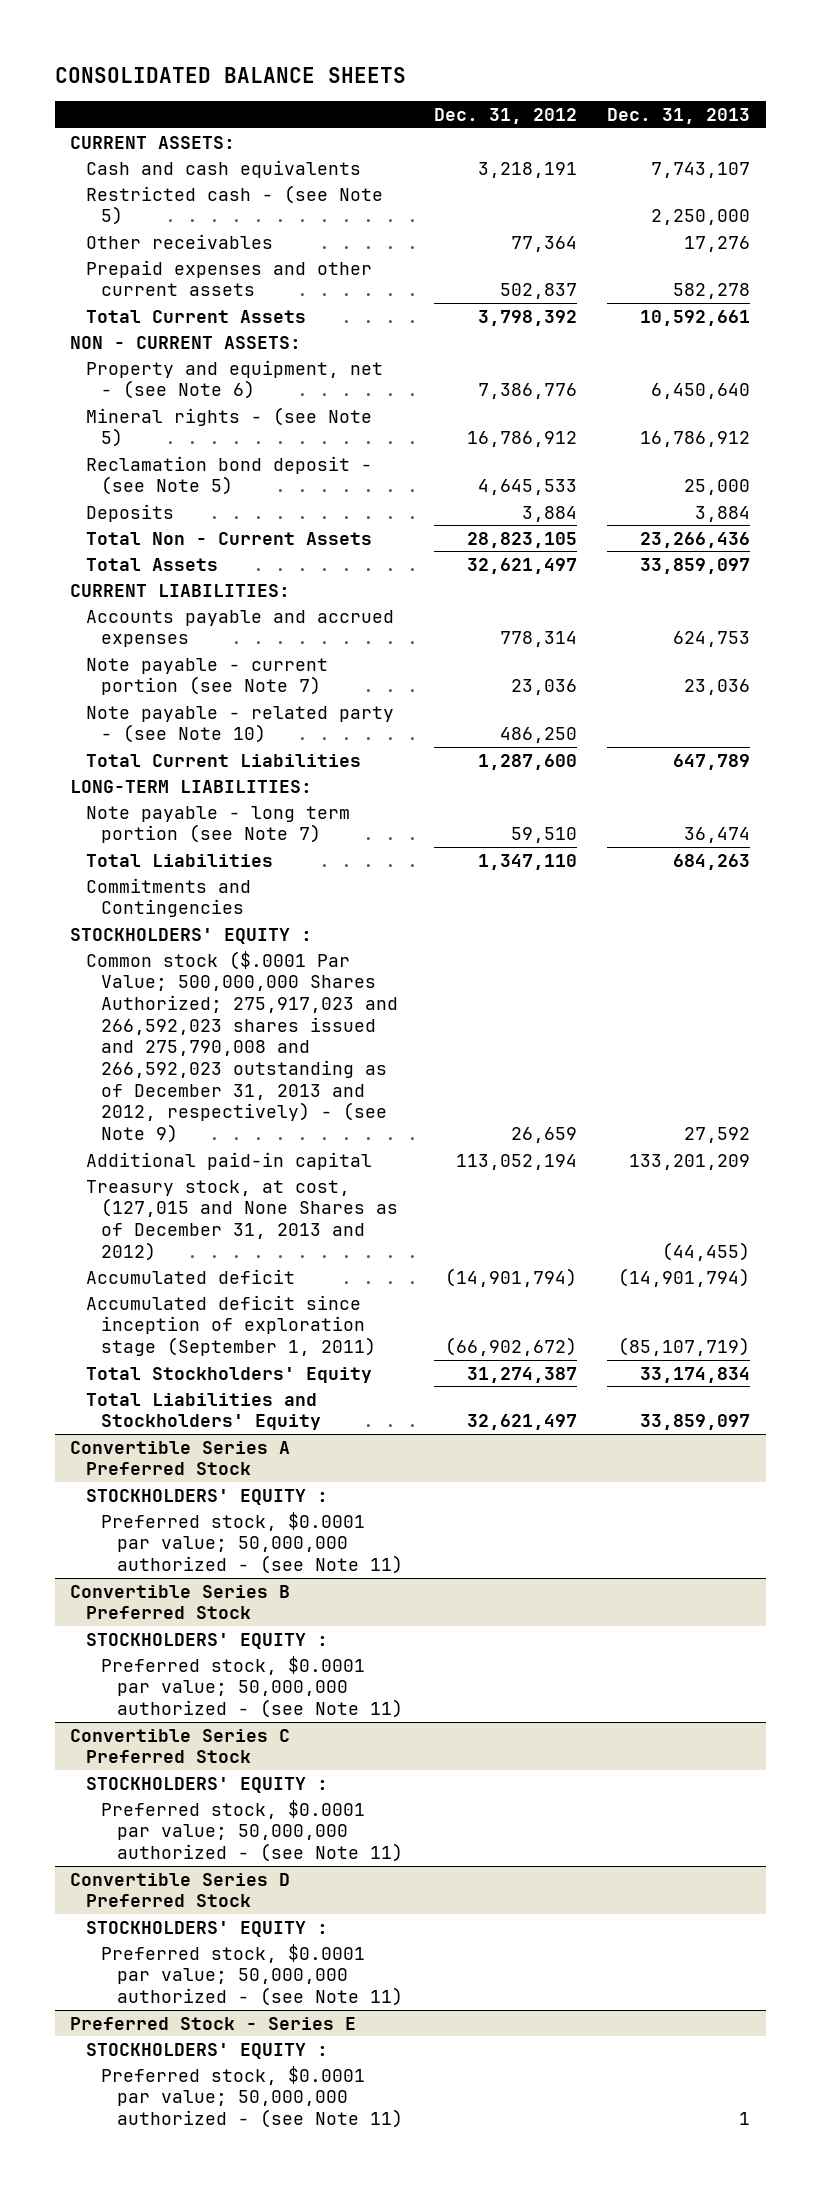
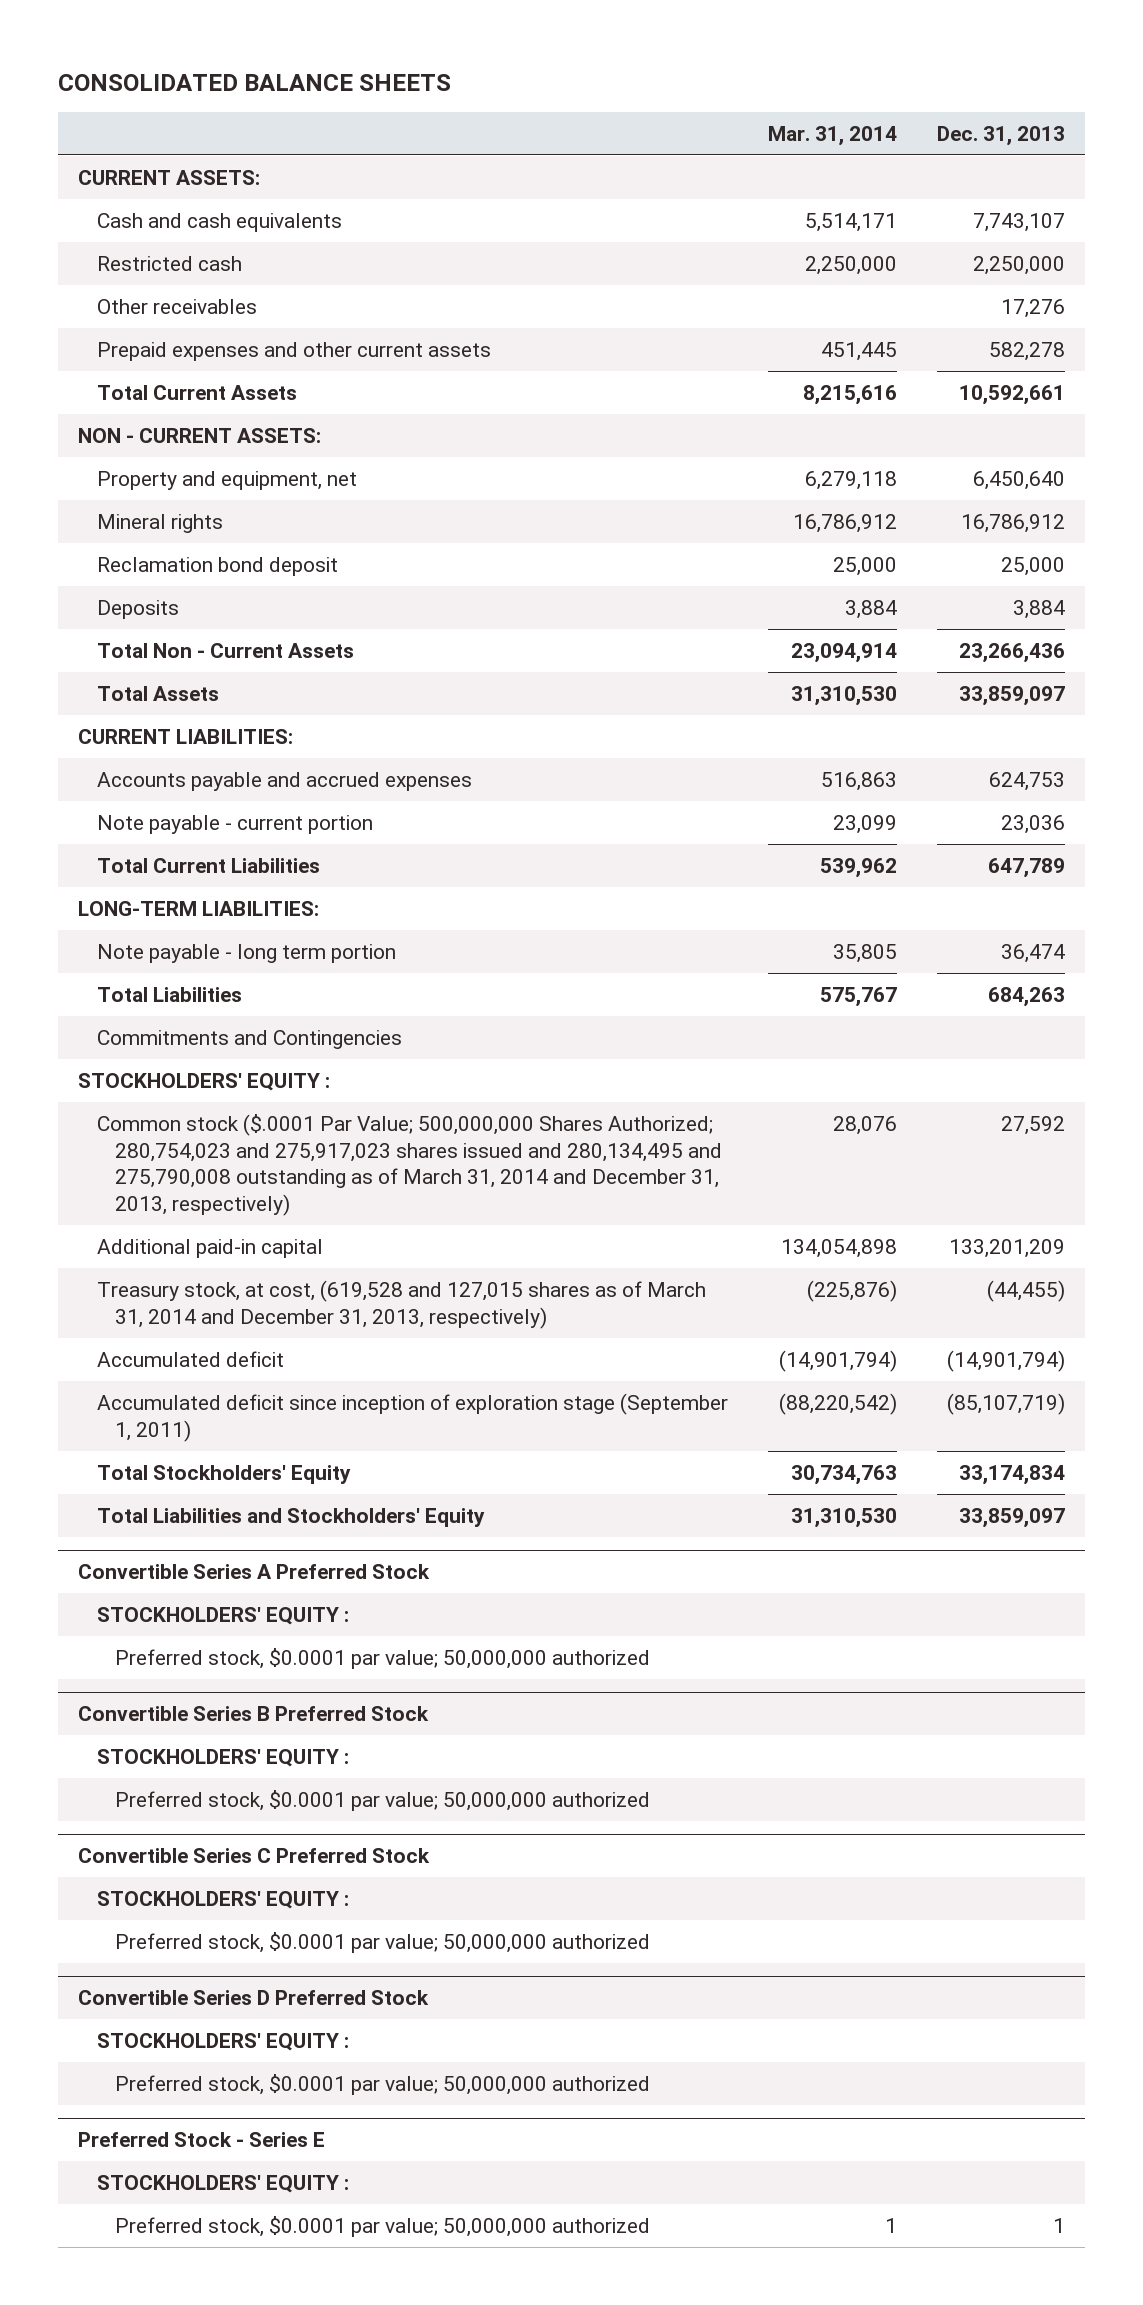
- | Dec. 31, 2012 | Dec. 31, 2013
+ | Mar. 31, 2014 | Dec. 31, 2013
- Restricted cash - (see Note 5) | | 2,250,000
+ Restricted cash | 2,250,000 | 2,250,000
- Property and equipment, net - (see Note 6) | 7,386,776 | 6,450,640
- Mineral rights - (see Note 5) | 16,786,912 | 16,786,912
- Reclamation bond deposit - (see Note 5) | 4,645,533 | 25,000
+ Property and equipment, net | 6,279,118 | 6,450,640
+ Mineral rights | 16,786,912 | 16,786,912
+ Reclamation bond deposit | 25,000 | 25,000
- Note payable - current portion (see Note 7) | 23,036 | 23,036
- Note payable - related party - (see Note 10) | 486,250 |
+ Note payable - current portion | 23,099 | 23,036
- Note payable - long term portion (see Note 7) | 59,510 | 36,474
+ Note payable - long term portion | 35,805 | 36,474
- Common stock ($.0001 Par Value; 500,000,000 Shares Authorized; 275,917,023 and 266,592,023 shares issued and 275,790,008 and 266,592,023 outstanding as of December 31, 2013 and 2012, respectively) - (see Note 9) | 26,659 | 27,592
+ Common stock ($.0001 Par Value; 500,000,000 Shares Authorized; 280,754,023 and 275,917,023 shares issued and 280,134,495 and 275,790,008 outstanding as of March 31, 2014 and December 31, 2013, respectively) | 28,076 | 27,592
- Treasury stock, at cost, (127,015 and None Shares as of December 31, 2013 and 2012) | | (44,455)
+ Treasury stock, at cost, (619,528 and 127,015 shares as of March 31, 2014 and December 31, 2013, respectively) | (225,876) | (44,455)
@ Convertible Series A Preferred Stock
- Preferred stock, $0.0001 par value; 50,000,000 authorized - (see Note 11)
+ Preferred stock, $0.0001 par value; 50,000,000 authorized
@ Convertible Series B Preferred Stock
- Preferred stock, $0.0001 par value; 50,000,000 authorized - (see Note 11)
+ Preferred stock, $0.0001 par value; 50,000,000 authorized
@ Convertible Series C Preferred Stock
- Preferred stock, $0.0001 par value; 50,000,000 authorized - (see Note 11)
+ Preferred stock, $0.0001 par value; 50,000,000 authorized
@ Convertible Series D Preferred Stock
- Preferred stock, $0.0001 par value; 50,000,000 authorized - (see Note 11)
+ Preferred stock, $0.0001 par value; 50,000,000 authorized
@ Preferred Stock - Series E
- Preferred stock, $0.0001 par value; 50,000,000 authorized - (see Note 11) | | 1
+ Preferred stock, $0.0001 par value; 50,000,000 authorized | 1 | 1

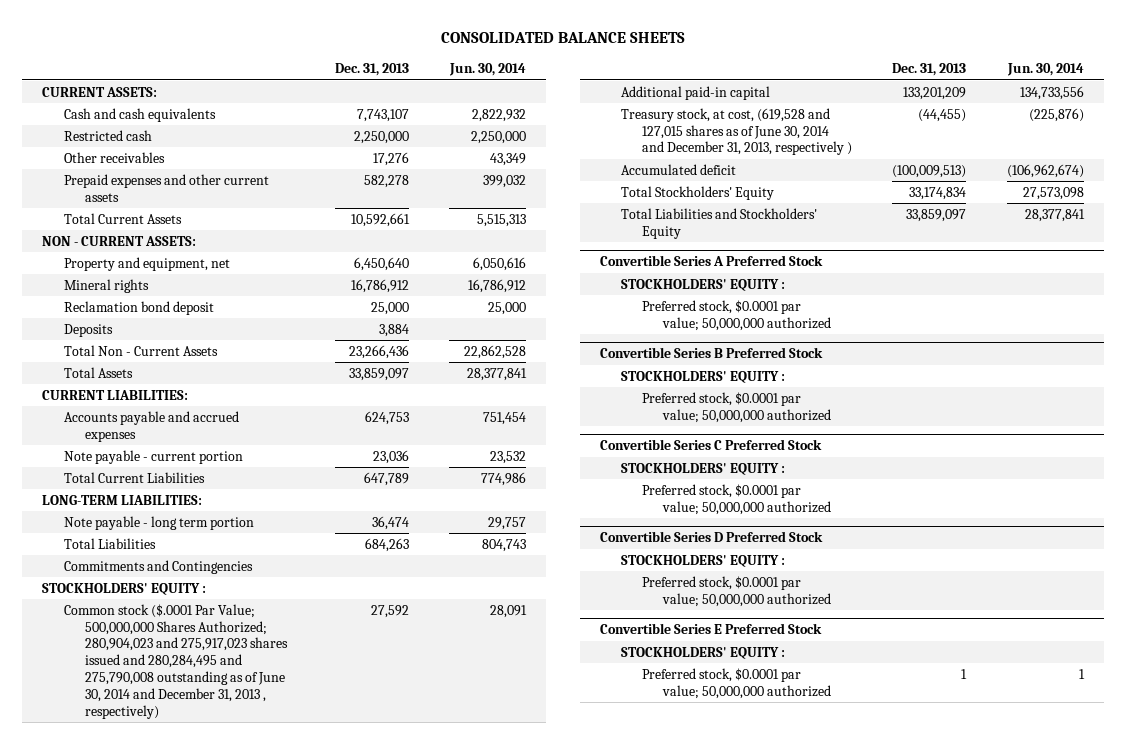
- | Mar. 31, 2014 | Dec. 31, 2013
+ | Dec. 31, 2013 | Jun. 30, 2014
- Common stock ($.0001 Par Value; 500,000,000 Shares Authorized; 280,754,023 and 275,917,023 shares issued and 280,134,495 and 275,790,008 outstanding as of March 31, 2014 and December 31, 2013, respectively) | 28,076 | 27,592
+ Common stock ($.0001 Par Value; 500,000,000 Shares Authorized; 280,904,023 and 275,917,023 shares issued and 280,284,495 and 275,790,008 outstanding as of June 30, 2014 and December 31, 2013 , respectively) | 27,592 | 28,091
- Treasury stock, at cost, (619,528 and 127,015 shares as of March 31, 2014 and December 31, 2013, respectively) | (225,876) | (44,455)
- Accumulated deficit | (14,901,794) | (14,901,794)
- Accumulated deficit since inception of exploration stage (September 1, 2011) | (88,220,542) | (85,107,719)
+ Treasury stock, at cost, (619,528 and 127,015 shares as of June 30, 2014 and December 31, 2013, respectively ) | (44,455) | (225,876)
+ Accumulated deficit | (100,009,513) | (106,962,674)
- Preferred Stock - Series E
+ Convertible Series E Preferred Stock

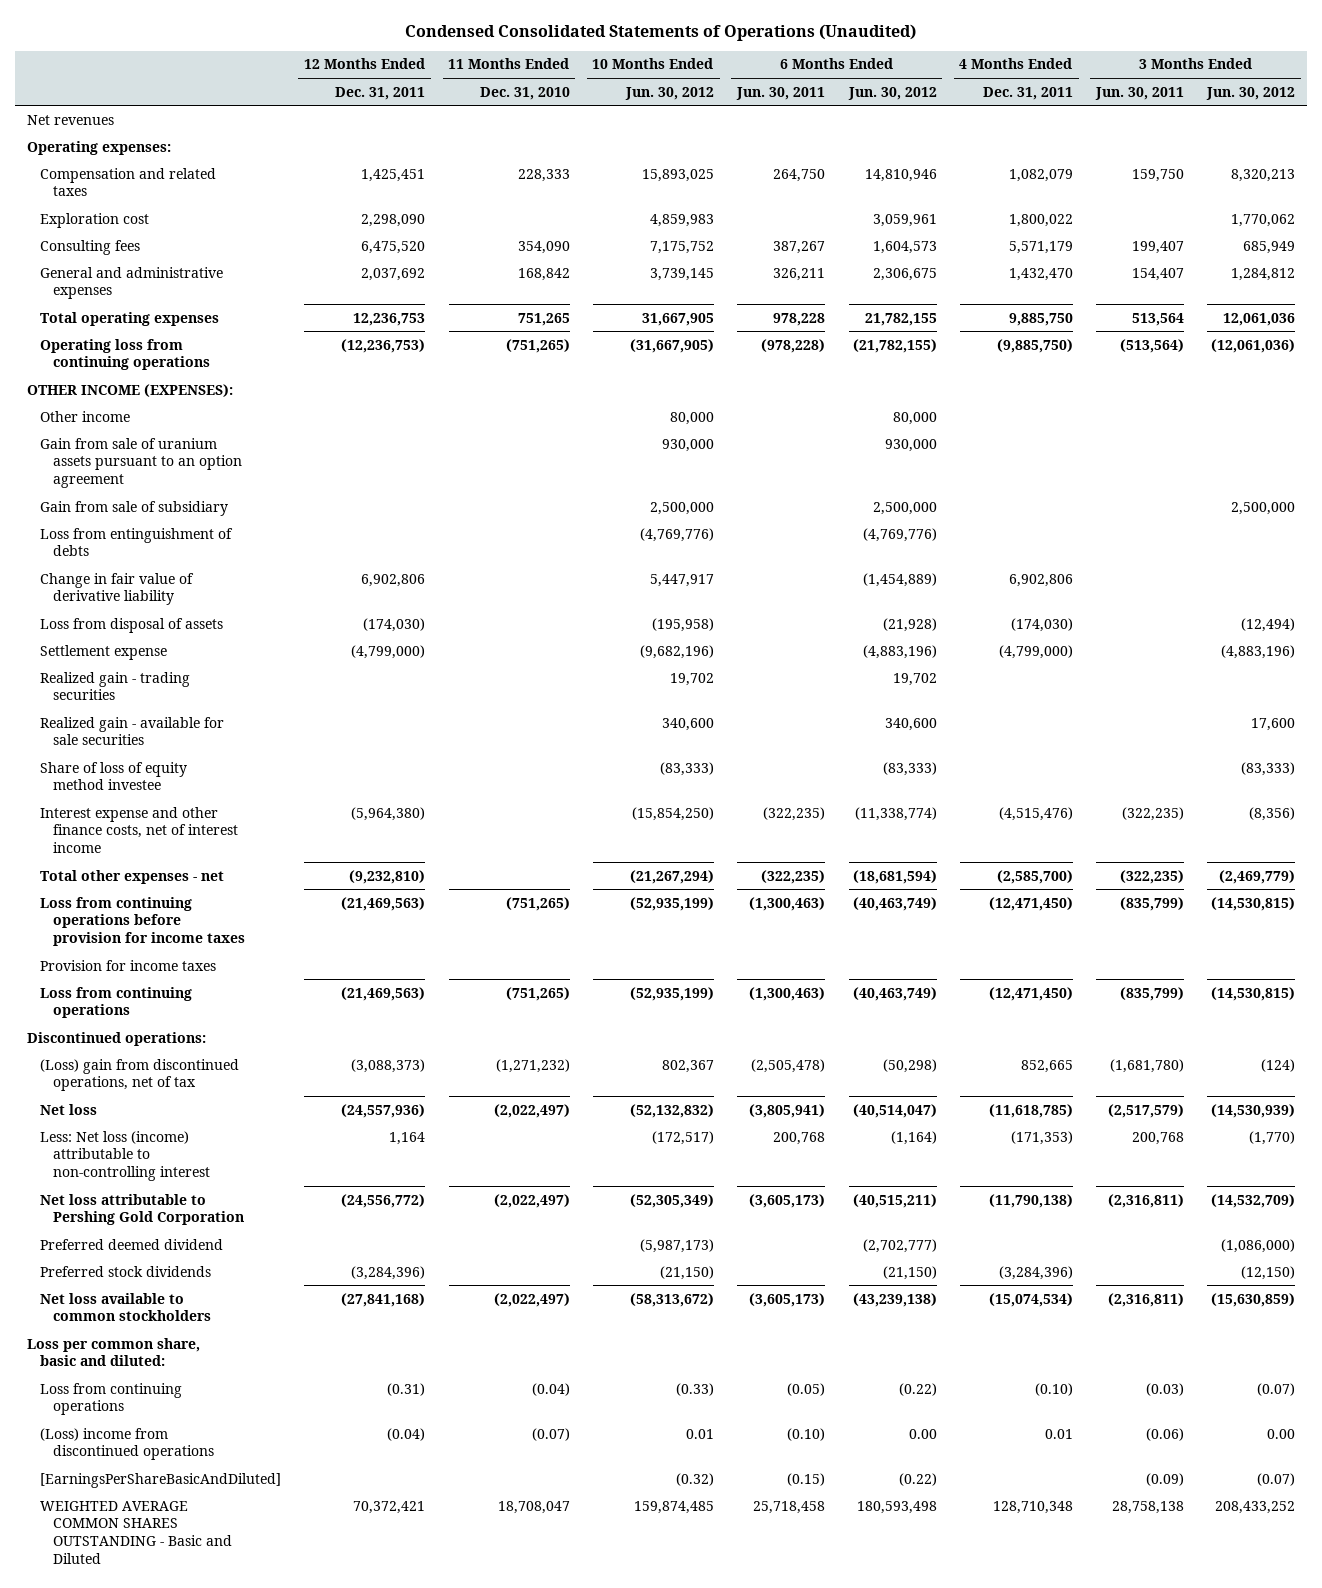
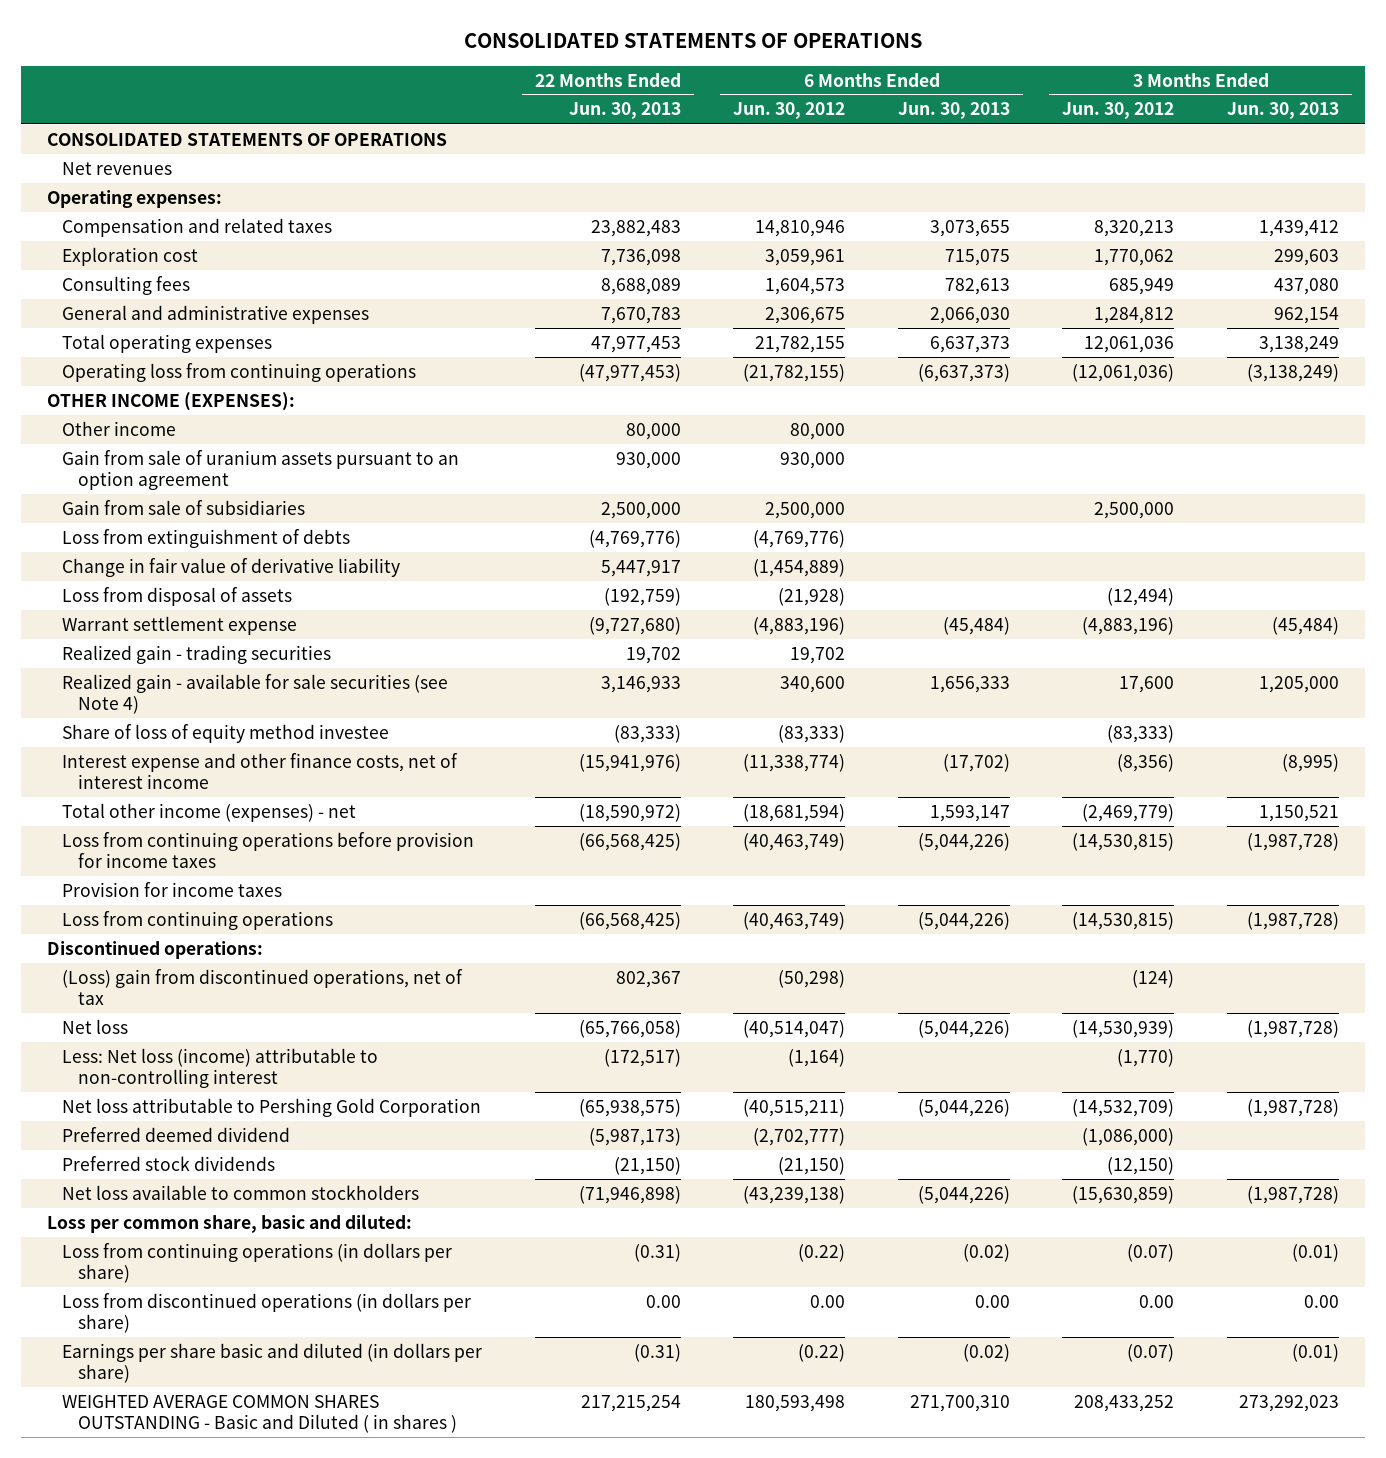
- Condensed Consolidated Statements of Operations (Unaudited)
+ CONSOLIDATED STATEMENTS OF OPERATIONS
- | 12 Months Ended Dec. 31, 2011 | 11 Months Ended Dec. 31, 2010 | 10 Months Ended Jun. 30, 2012 | 6 Months Ended Jun. 30, 2011 | 6 Months Ended Jun. 30, 2012 | 4 Months Ended Dec. 31, 2011 | 3 Months Ended Jun. 30, 2011 | 3 Months Ended Jun. 30, 2012
+ | 22 Months Ended Jun. 30, 2013 | 6 Months Ended Jun. 30, 2012 | 6 Months Ended Jun. 30, 2013 | 3 Months Ended Jun. 30, 2012 | 3 Months Ended Jun. 30, 2013
+ CONSOLIDATED STATEMENTS OF OPERATIONS
- Gain from sale of subsidiary | | | 2,500,000 | | 2,500,000 | | | 2,500,000
- Loss from entinguishment of debts | | | (4,769,776) | | (4,769,776) | | |
+ Gain from sale of subsidiaries | 2,500,000 | 2,500,000 | | 2,500,000 |
+ Loss from extinguishment of debts | (4,769,776) | (4,769,776) | | |
- Settlement expense | (4,799,000) | | (9,682,196) | | (4,883,196) | (4,799,000) | | (4,883,196)
+ Warrant settlement expense | (9,727,680) | (4,883,196) | (45,484) | (4,883,196) | (45,484)
- Realized gain - available for sale securities | | | 340,600 | | 340,600 | | | 17,600
+ Realized gain - available for sale securities (see Note 4) | 3,146,933 | 340,600 | 1,656,333 | 17,600 | 1,205,000
- Total other expenses - net | (9,232,810) | | (21,267,294) | (322,235) | (18,681,594) | (2,585,700) | (322,235) | (2,469,779)
+ Total other income (expenses) - net | (18,590,972) | (18,681,594) | 1,593,147 | (2,469,779) | 1,150,521
- Loss from continuing operations | (0.31) | (0.04) | (0.33) | (0.05) | (0.22) | (0.10) | (0.03) | (0.07)
- (Loss) income from discontinued operations | (0.04) | (0.07) | 0.01 | (0.10) | 0.00 | 0.01 | (0.06) | 0.00
- [EarningsPerShareBasicAndDiluted] | | | (0.32) | (0.15) | (0.22) | | (0.09) | (0.07)
- WEIGHTED AVERAGE COMMON SHARES OUTSTANDING - Basic and Diluted | 70,372,421 | 18,708,047 | 159,874,485 | 25,718,458 | 180,593,498 | 128,710,348 | 28,758,138 | 208,433,252
+ Loss from continuing operations (in dollars per share) | (0.31) | (0.22) | (0.02) | (0.07) | (0.01)
+ Loss from discontinued operations (in dollars per share) | 0.00 | 0.00 | 0.00 | 0.00 | 0.00
+ Earnings per share basic and diluted (in dollars per share) | (0.31) | (0.22) | (0.02) | (0.07) | (0.01)
+ WEIGHTED AVERAGE COMMON SHARES OUTSTANDING - Basic and Diluted ( in shares ) | 217,215,254 | 180,593,498 | 271,700,310 | 208,433,252 | 273,292,023

